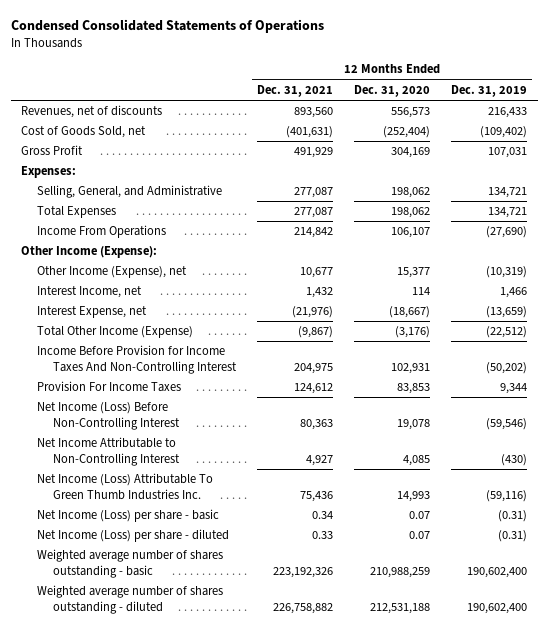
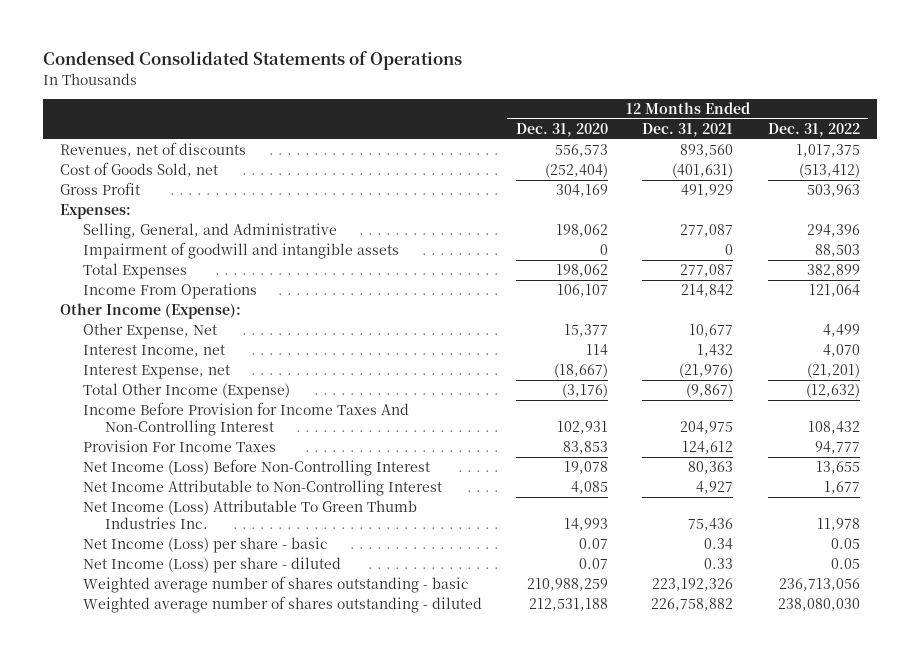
- | 12 Months Ended Dec. 31, 2021 | 12 Months Ended Dec. 31, 2020 | 12 Months Ended Dec. 31, 2019
+ | 12 Months Ended Dec. 31, 2020 | 12 Months Ended Dec. 31, 2021 | 12 Months Ended Dec. 31, 2022
+ Impairment of goodwill and intangible assets | 0 | 0 | 88,503
- Other Income (Expense), net | 10,677 | 15,377 | (10,319)
+ Other Expense, Net | 15,377 | 10,677 | 4,499

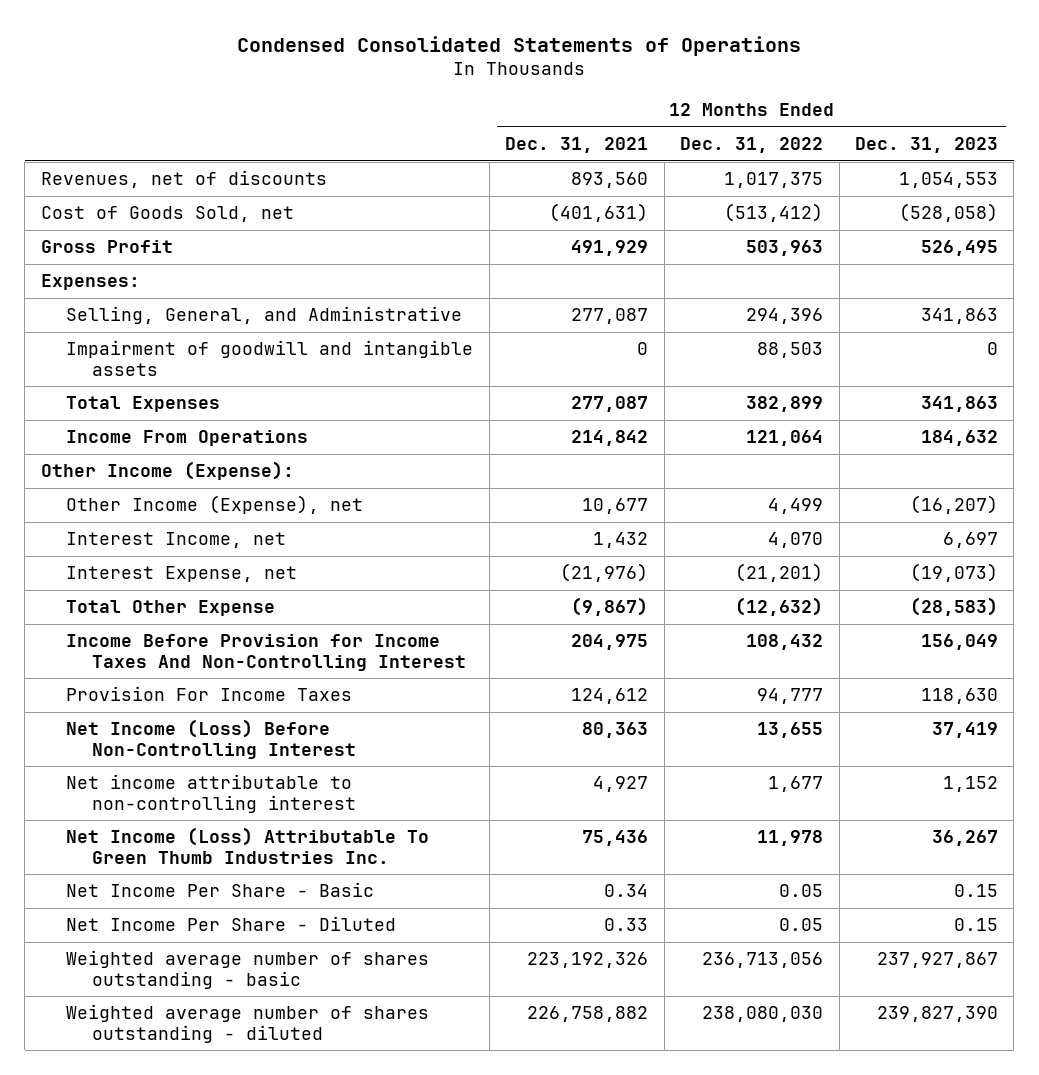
- | 12 Months Ended Dec. 31, 2020 | 12 Months Ended Dec. 31, 2021 | 12 Months Ended Dec. 31, 2022
+ | 12 Months Ended Dec. 31, 2021 | 12 Months Ended Dec. 31, 2022 | 12 Months Ended Dec. 31, 2023
- Other Expense, Net | 15,377 | 10,677 | 4,499
+ Other Income (Expense), net | 10,677 | 4,499 | (16,207)
- Total Other Income (Expense) | (3,176) | (9,867) | (12,632)
+ Total Other Expense | (9,867) | (12,632) | (28,583)
- Net Income Attributable to Non-Controlling Interest | 4,085 | 4,927 | 1,677
+ Net income attributable to non-controlling interest | 4,927 | 1,677 | 1,152
- Net Income (Loss) per share - basic | 0.07 | 0.34 | 0.05
- Net Income (Loss) per share - diluted | 0.07 | 0.33 | 0.05
+ Net Income Per Share - Basic | 0.34 | 0.05 | 0.15
+ Net Income Per Share - Diluted | 0.33 | 0.05 | 0.15

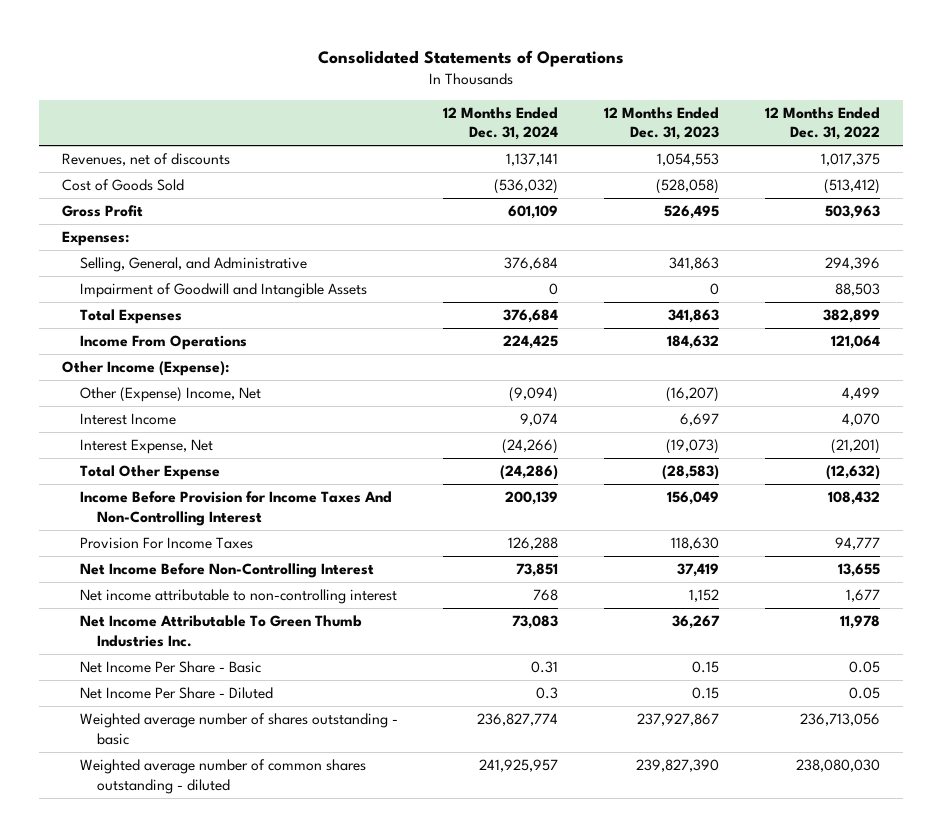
- Condensed Consolidated Statements of Operations
+ Consolidated Statements of Operations
- | 12 Months Ended Dec. 31, 2021 | 12 Months Ended Dec. 31, 2022 | 12 Months Ended Dec. 31, 2023
+ | 12 Months Ended Dec. 31, 2024 | 12 Months Ended Dec. 31, 2023 | 12 Months Ended Dec. 31, 2022
- Cost of Goods Sold, net | (401,631) | (513,412) | (528,058)
+ Cost of Goods Sold | (536,032) | (528,058) | (513,412)
- Impairment of goodwill and intangible assets | 0 | 88,503 | 0
+ Impairment of Goodwill and Intangible Assets | 0 | 0 | 88,503
- Other Income (Expense), net | 10,677 | 4,499 | (16,207)
- Interest Income, net | 1,432 | 4,070 | 6,697
- Interest Expense, net | (21,976) | (21,201) | (19,073)
+ Other (Expense) Income, Net | (9,094) | (16,207) | 4,499
+ Interest Income | 9,074 | 6,697 | 4,070
+ Interest Expense, Net | (24,266) | (19,073) | (21,201)
- Net Income (Loss) Before Non-Controlling Interest | 80,363 | 13,655 | 37,419
+ Net Income Before Non-Controlling Interest | 73,851 | 37,419 | 13,655
- Net Income (Loss) Attributable To Green Thumb Industries Inc. | 75,436 | 11,978 | 36,267
+ Net Income Attributable To Green Thumb Industries Inc. | 73,083 | 36,267 | 11,978
- Weighted average number of shares outstanding - diluted | 226,758,882 | 238,080,030 | 239,827,390
+ Weighted average number of common shares outstanding - diluted | 241,925,957 | 239,827,390 | 238,080,030

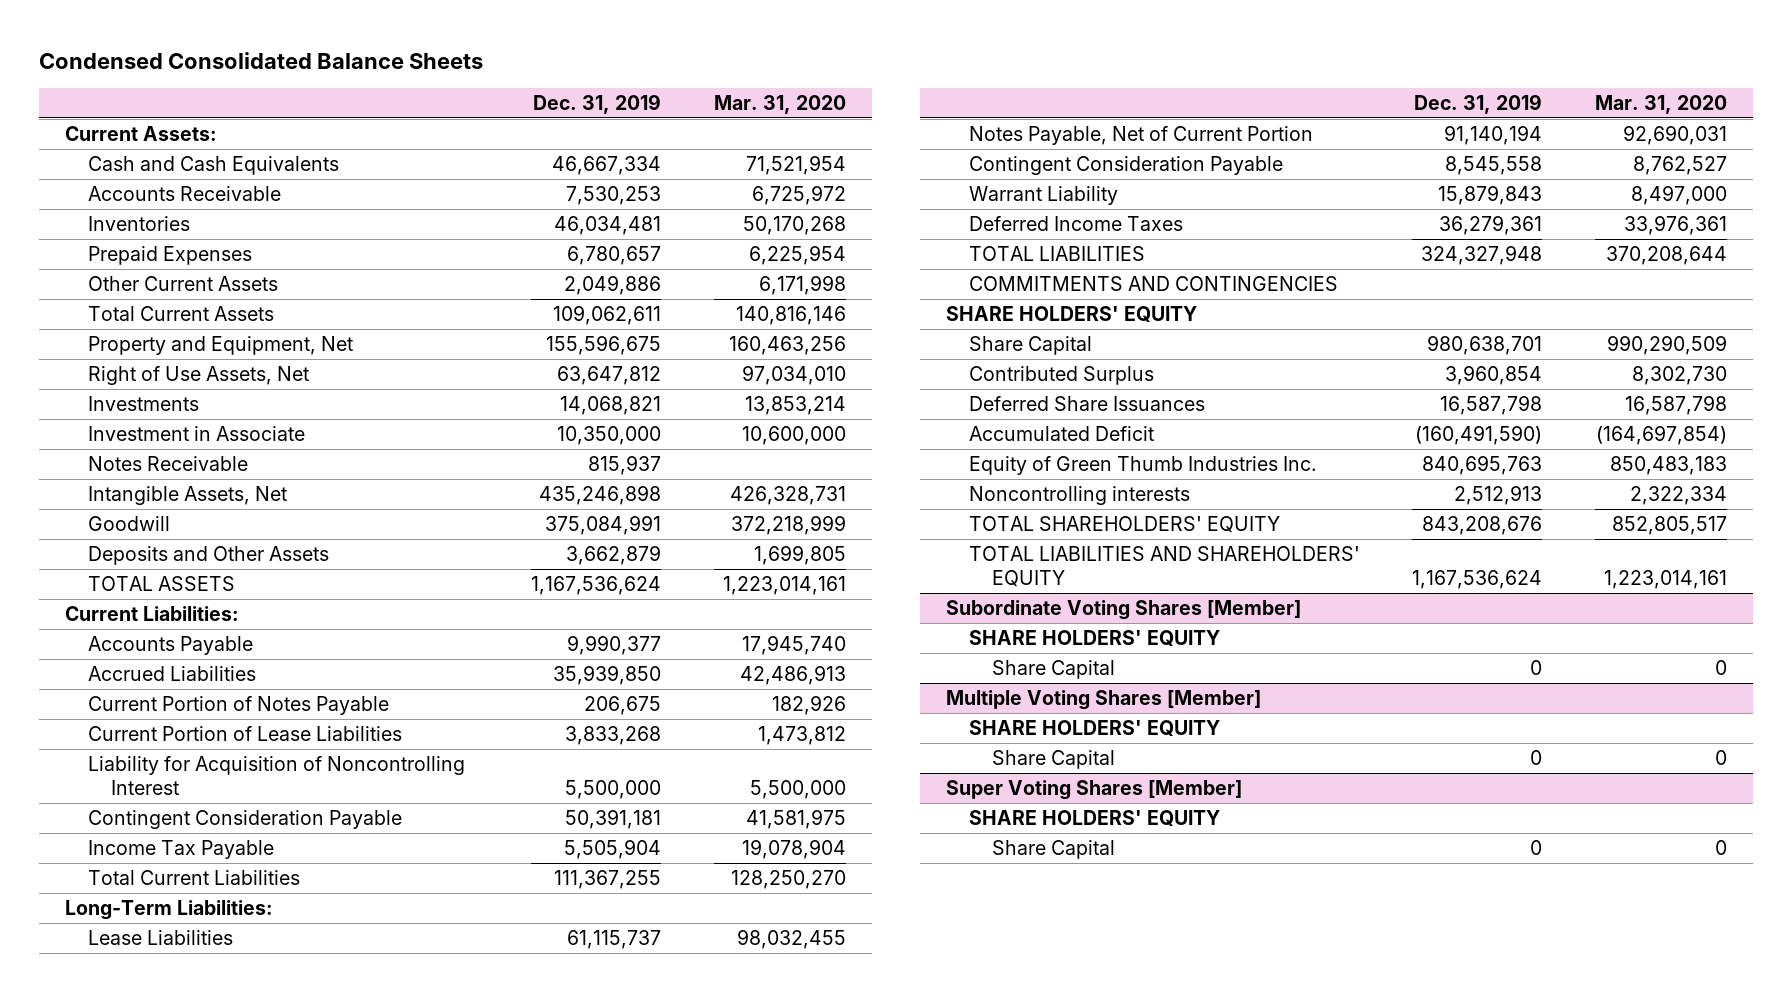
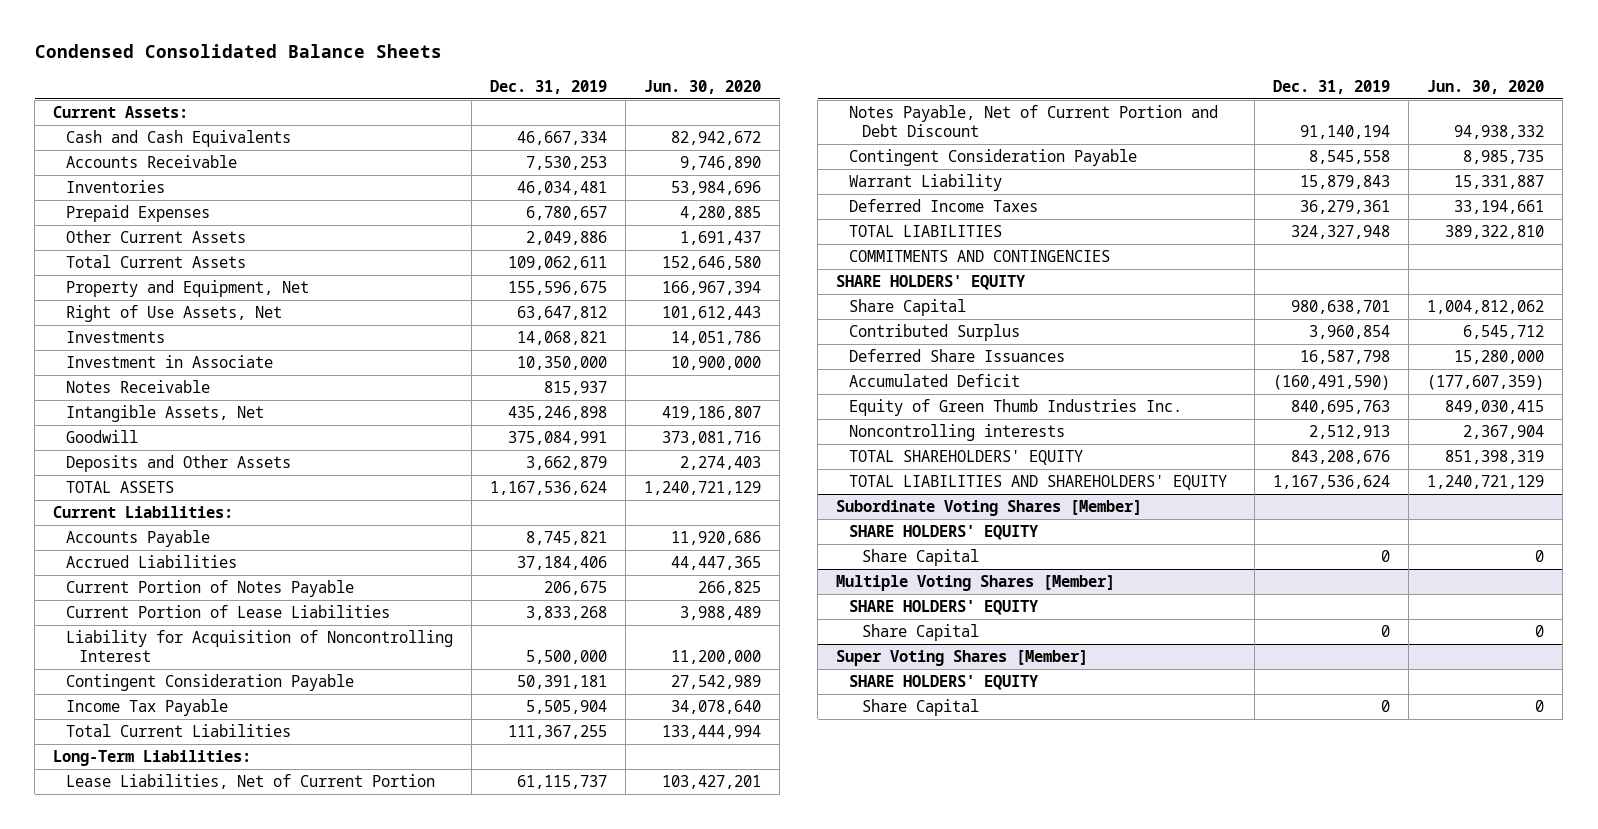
- | Dec. 31, 2019 | Mar. 31, 2020
+ | Dec. 31, 2019 | Jun. 30, 2020
- Accounts Payable | 9,990,377 | 17,945,740
- Accrued Liabilities | 35,939,850 | 42,486,913
+ Accounts Payable | 8,745,821 | 11,920,686
+ Accrued Liabilities | 37,184,406 | 44,447,365
- Lease Liabilities | 61,115,737 | 98,032,455
- Notes Payable, Net of Current Portion | 91,140,194 | 92,690,031
+ Lease Liabilities, Net of Current Portion | 61,115,737 | 103,427,201
+ Notes Payable, Net of Current Portion and Debt Discount | 91,140,194 | 94,938,332

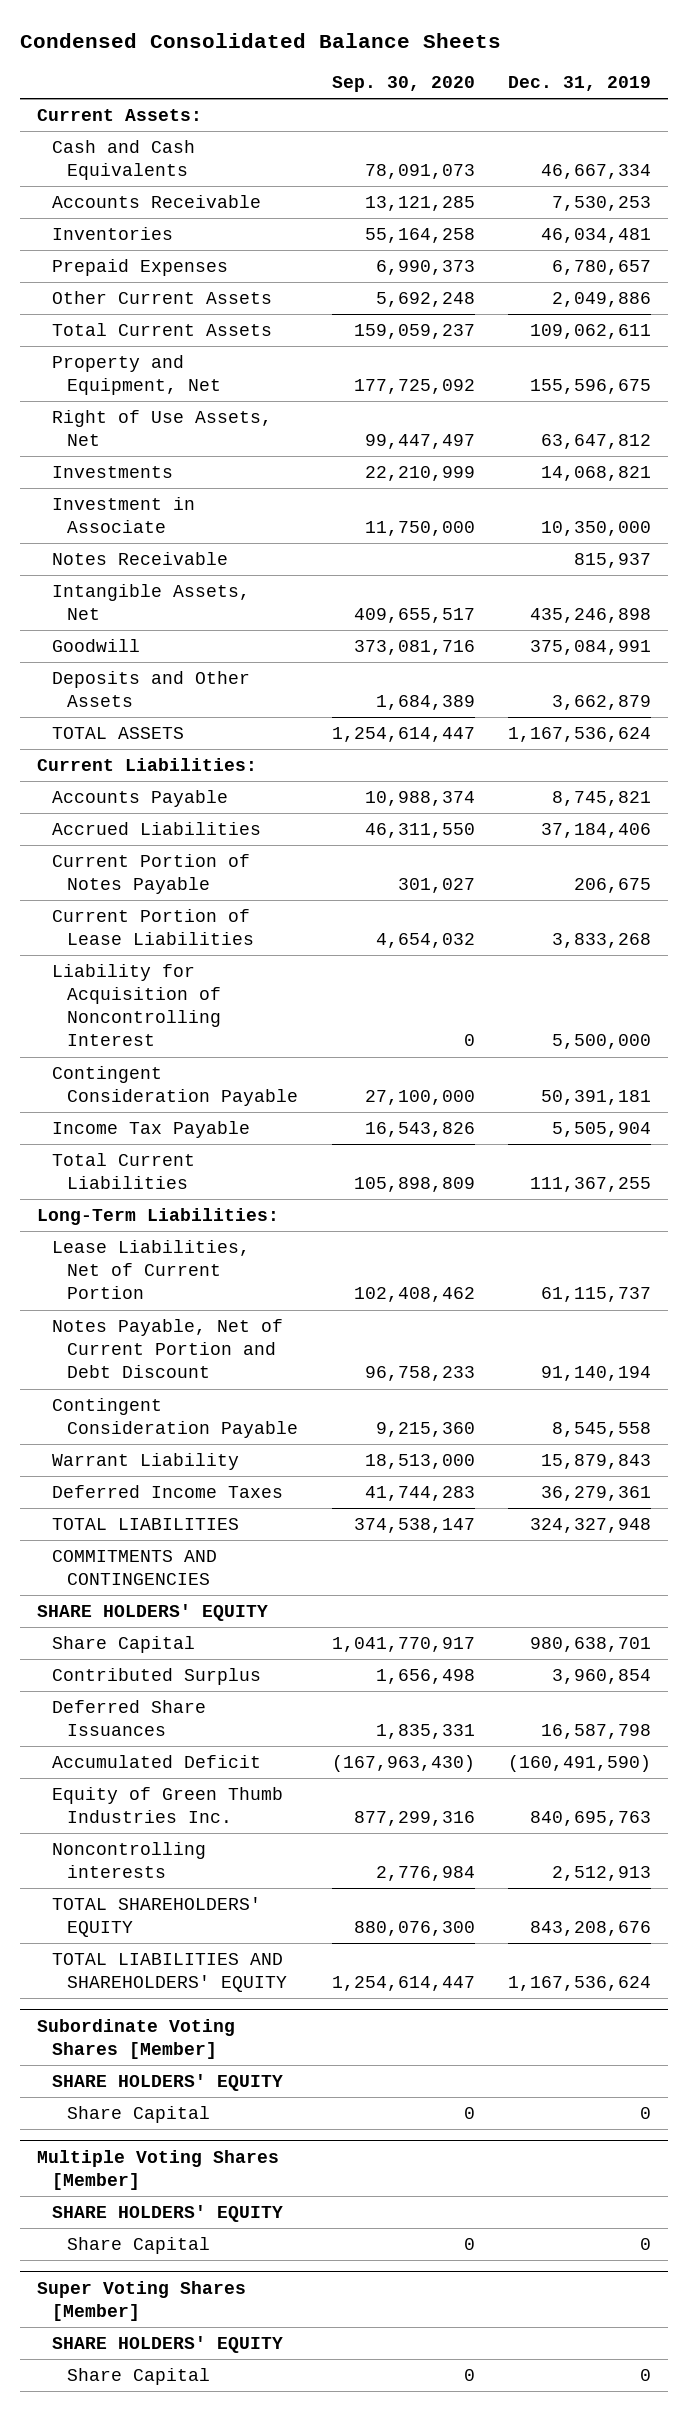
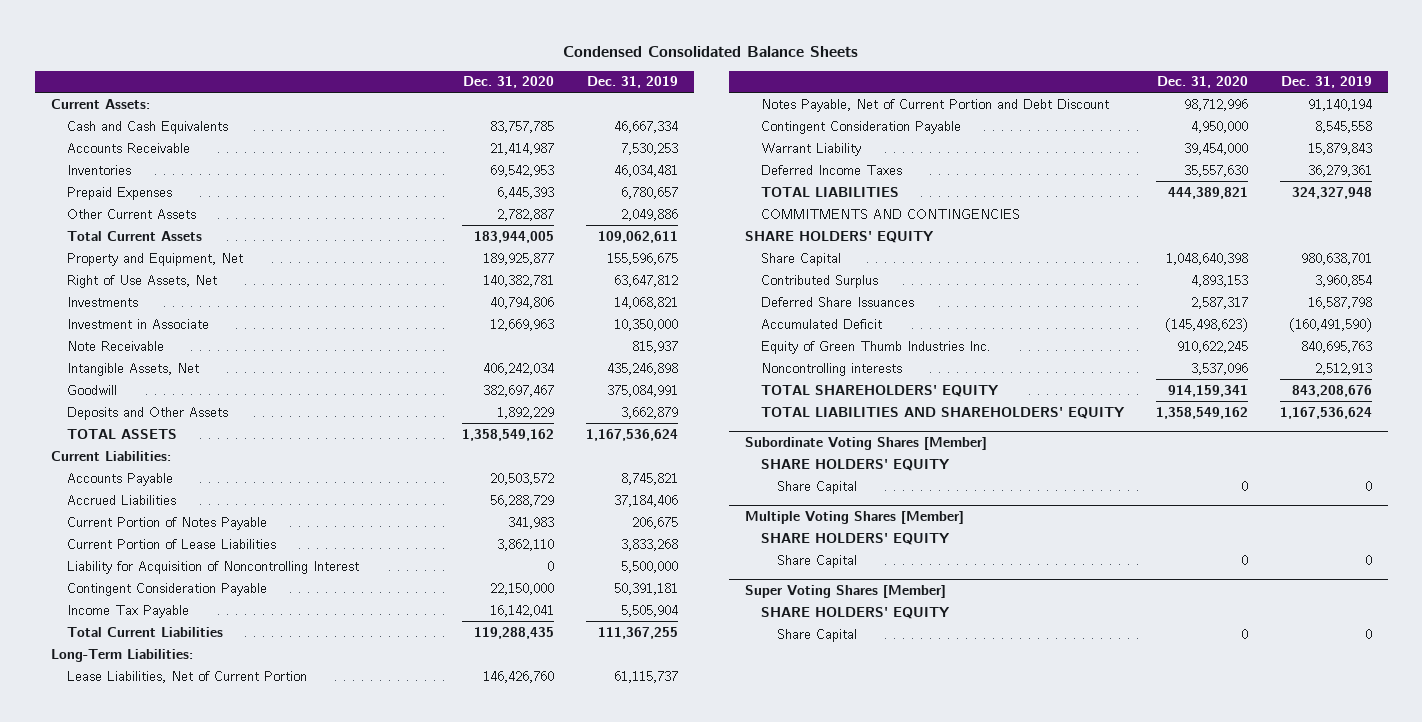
- | Sep. 30, 2020 | Dec. 31, 2019
+ | Dec. 31, 2020 | Dec. 31, 2019
- Notes Receivable | | 815,937
+ Note Receivable | | 815,937

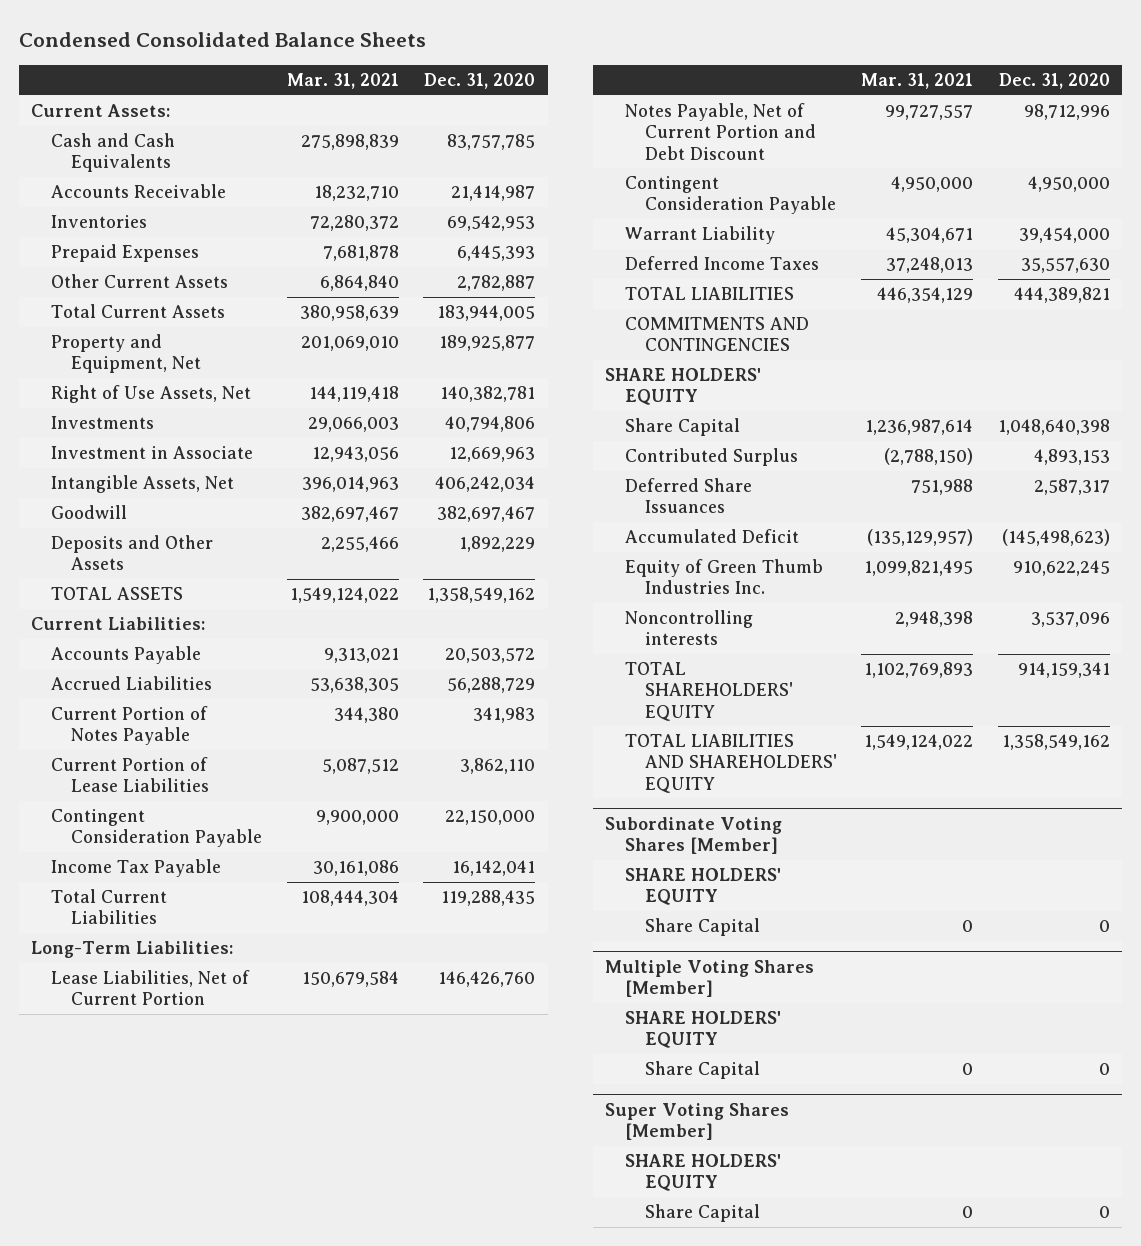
- | Dec. 31, 2020 | Dec. 31, 2019
+ | Mar. 31, 2021 | Dec. 31, 2020
- Note Receivable | | 815,937
- Liability for Acquisition of Noncontrolling Interest | 0 | 5,500,000

